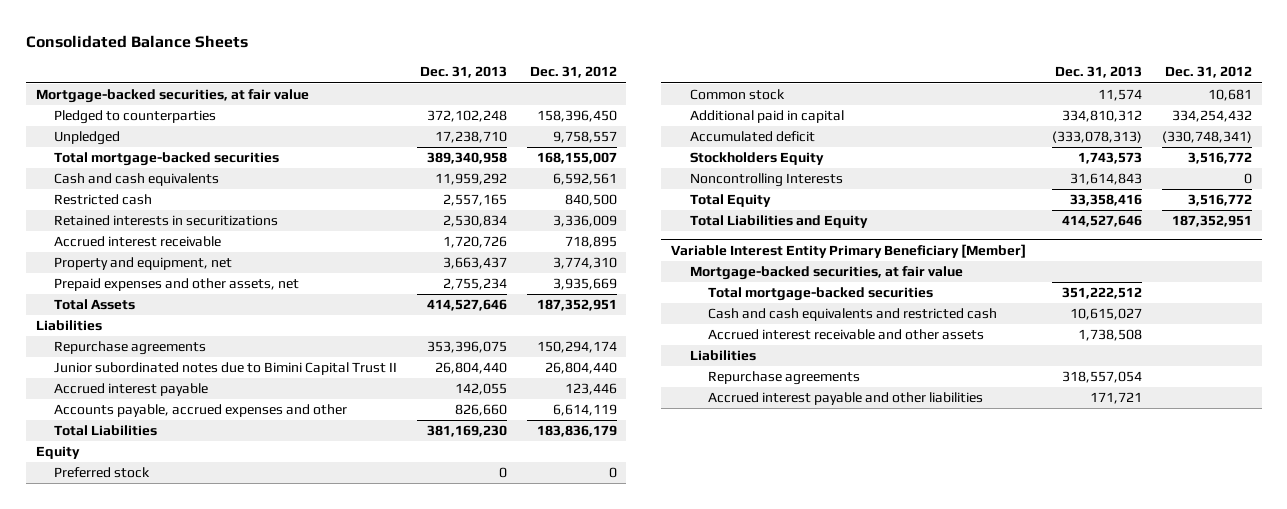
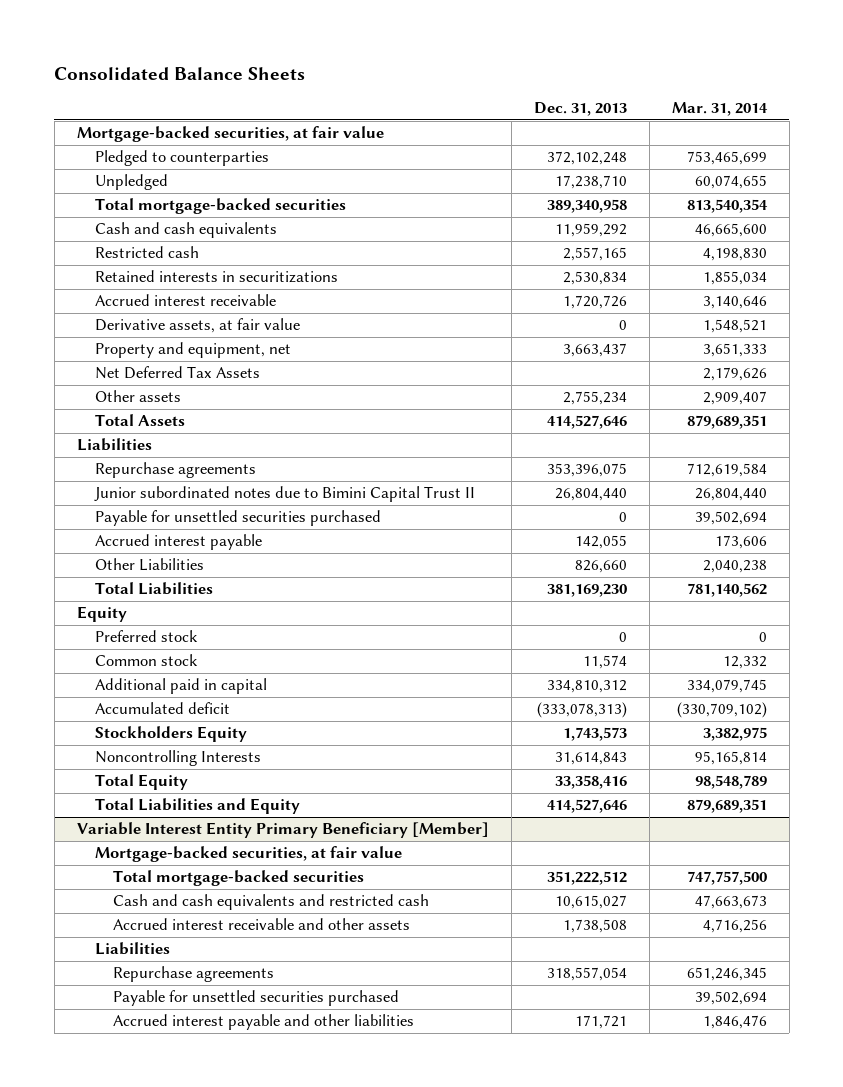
- | Dec. 31, 2013 | Dec. 31, 2012
+ | Dec. 31, 2013 | Mar. 31, 2014
+ Derivative assets, at fair value | 0 | 1,548,521
- Prepaid expenses and other assets, net | 2,755,234 | 3,935,669
+ Net Deferred Tax Assets | | 2,179,626
+ Other assets | 2,755,234 | 2,909,407
+ Payable for unsettled securities purchased | 0 | 39,502,694
- Accounts payable, accrued expenses and other | 826,660 | 6,614,119
+ Other Liabilities | 826,660 | 2,040,238
@ Variable Interest Entity Primary Beneficiary [Member]
+ Payable for unsettled securities purchased | | 39,502,694

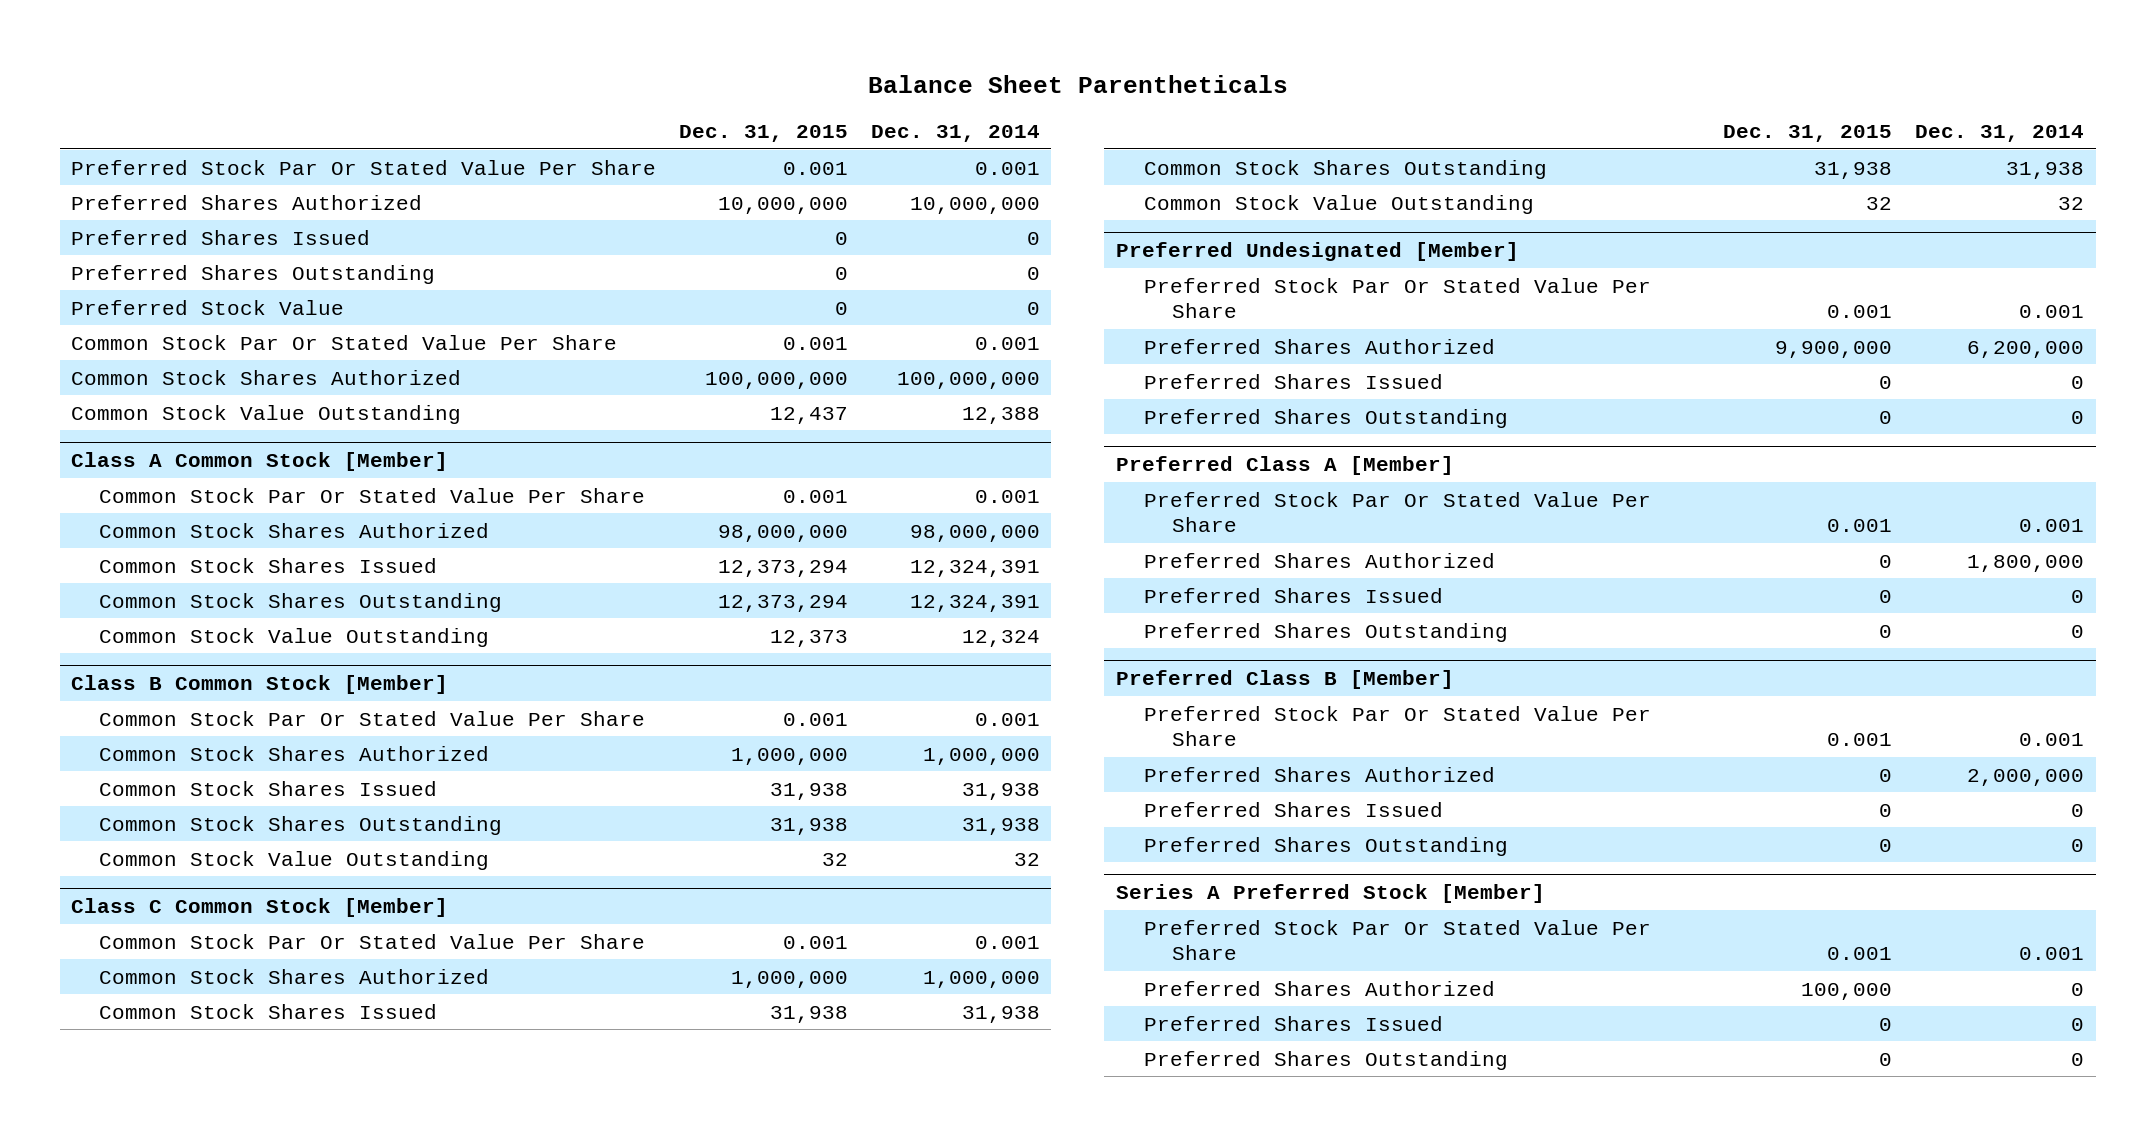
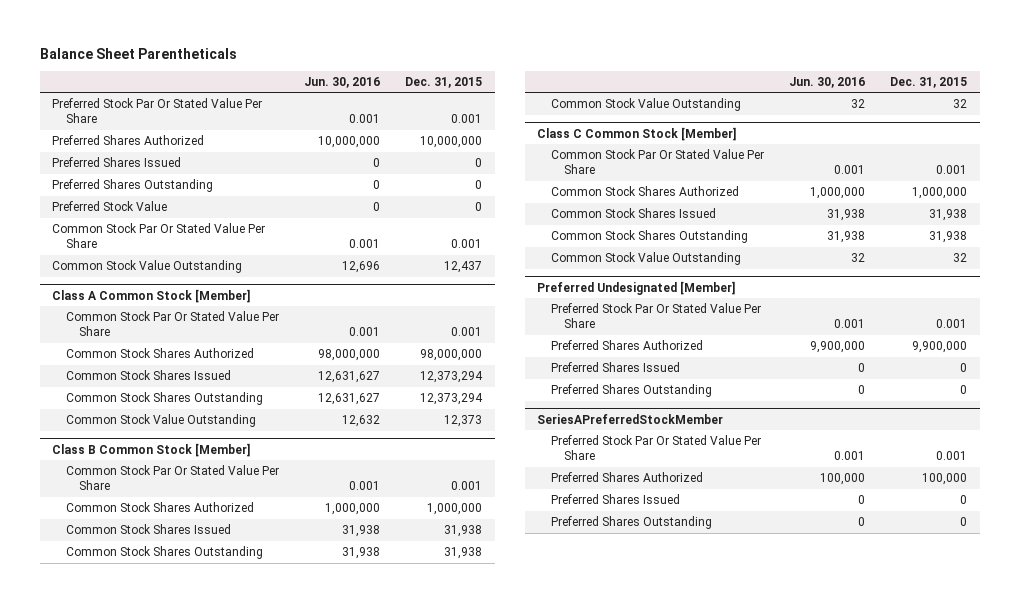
- | Dec. 31, 2015 | Dec. 31, 2014
+ | Jun. 30, 2016 | Dec. 31, 2015
- Common Stock Shares Authorized | 100,000,000 | 100,000,000
- Preferred Class A [Member]
- Preferred Stock Par Or Stated Value Per Share | 0.001 | 0.001
- Preferred Shares Authorized | 0 | 1,800,000
- Preferred Shares Issued | 0 | 0
- Preferred Shares Outstanding | 0 | 0
- Preferred Class B [Member]
- Preferred Stock Par Or Stated Value Per Share | 0.001 | 0.001
- Preferred Shares Authorized | 0 | 2,000,000
- Preferred Shares Issued | 0 | 0
- Preferred Shares Outstanding | 0 | 0
- Series A Preferred Stock [Member]
+ SeriesAPreferredStockMember

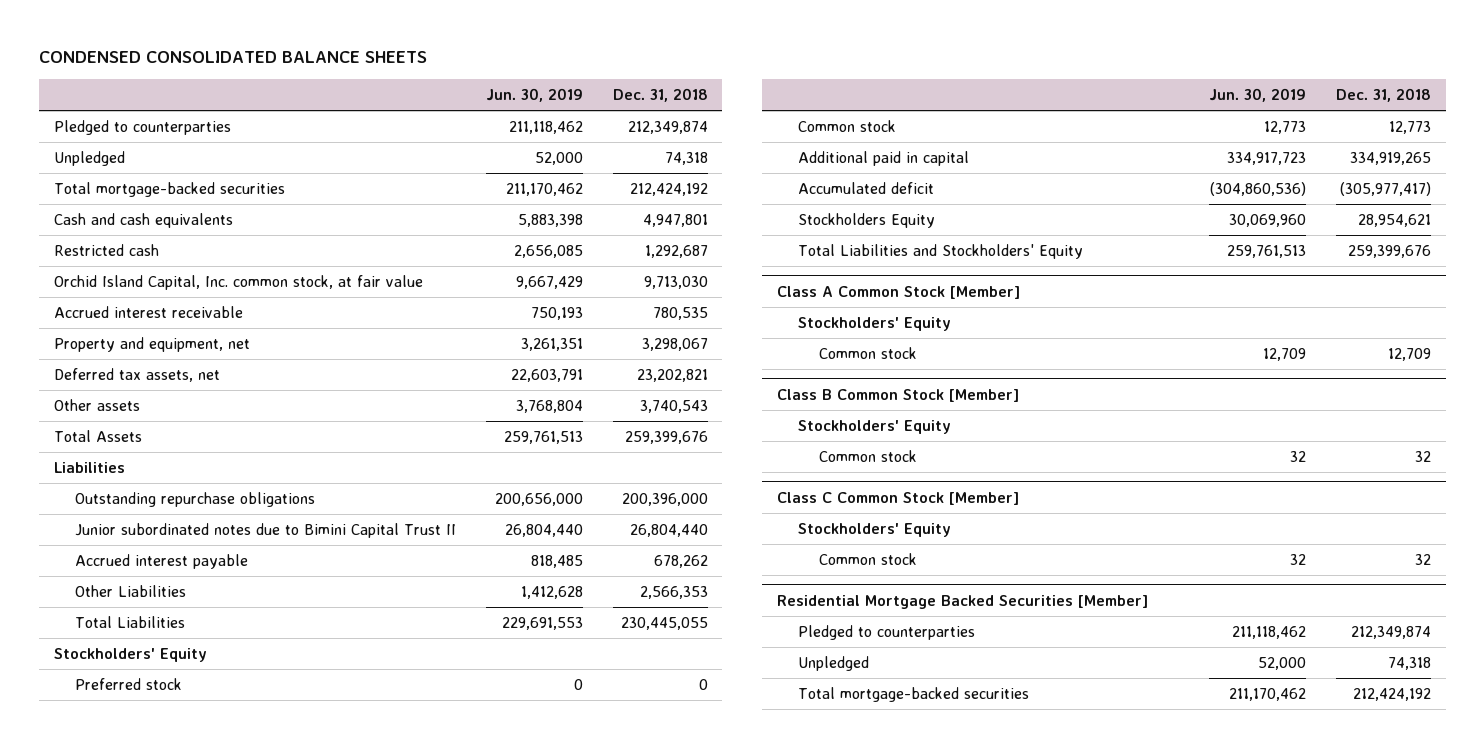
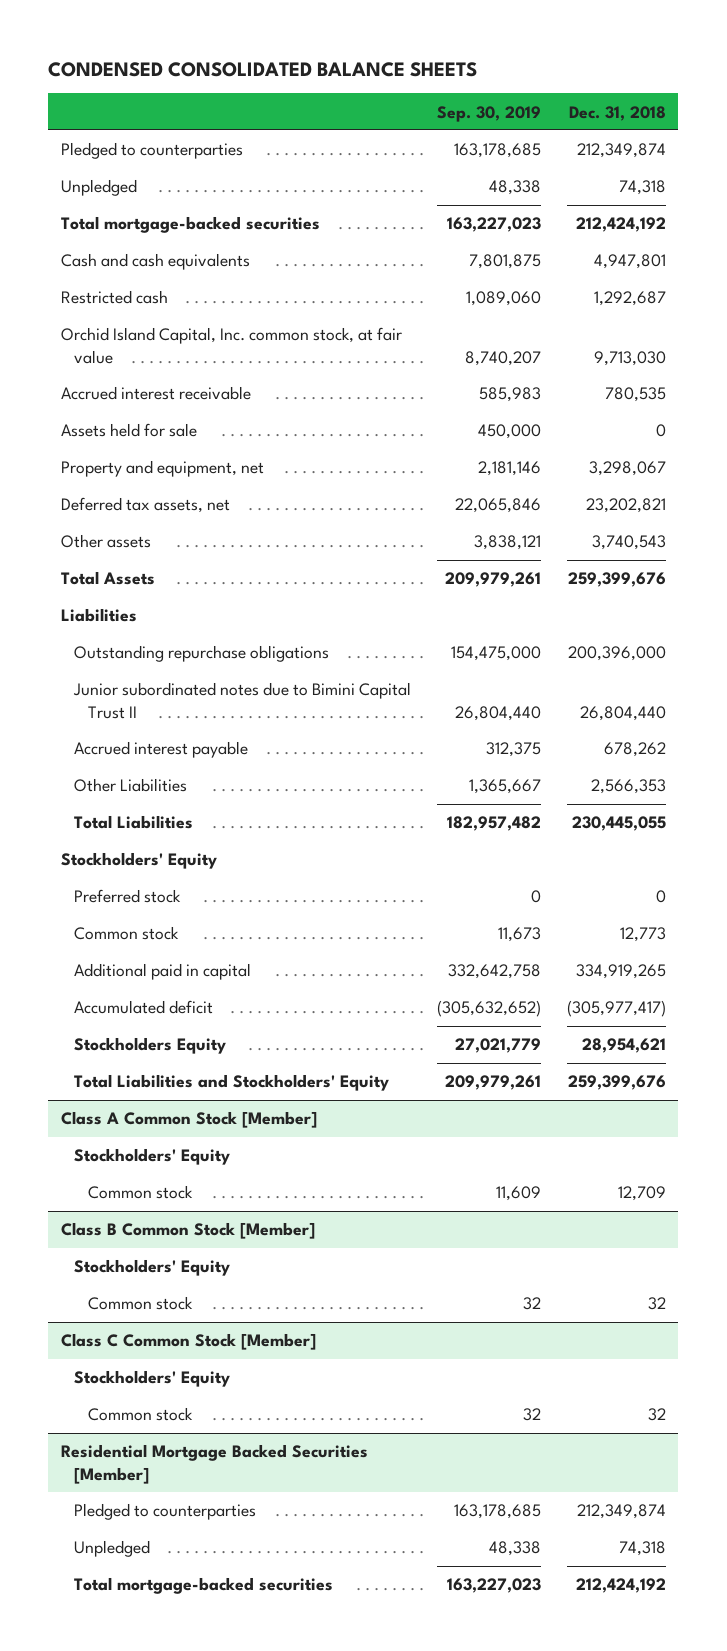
- | Jun. 30, 2019 | Dec. 31, 2018
+ | Sep. 30, 2019 | Dec. 31, 2018
+ Assets held for sale | 450,000 | 0

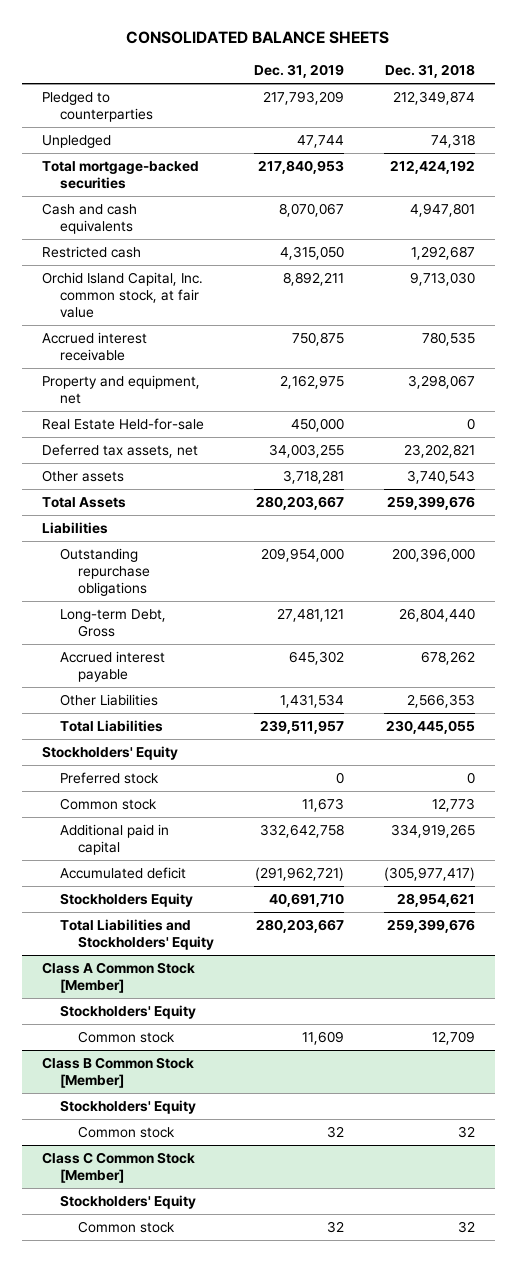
- CONDENSED CONSOLIDATED BALANCE SHEETS
+ CONSOLIDATED BALANCE SHEETS
- | Sep. 30, 2019 | Dec. 31, 2018
+ | Dec. 31, 2019 | Dec. 31, 2018
- Assets held for sale | 450,000 | 0
+ Real Estate Held-for-sale | 450,000 | 0
- Junior subordinated notes due to Bimini Capital Trust II | 26,804,440 | 26,804,440
+ Long-term Debt, Gross | 27,481,121 | 26,804,440
- Residential Mortgage Backed Securities [Member]
- Pledged to counterparties | 163,178,685 | 212,349,874
- Unpledged | 48,338 | 74,318
- Total mortgage-backed securities | 163,227,023 | 212,424,192

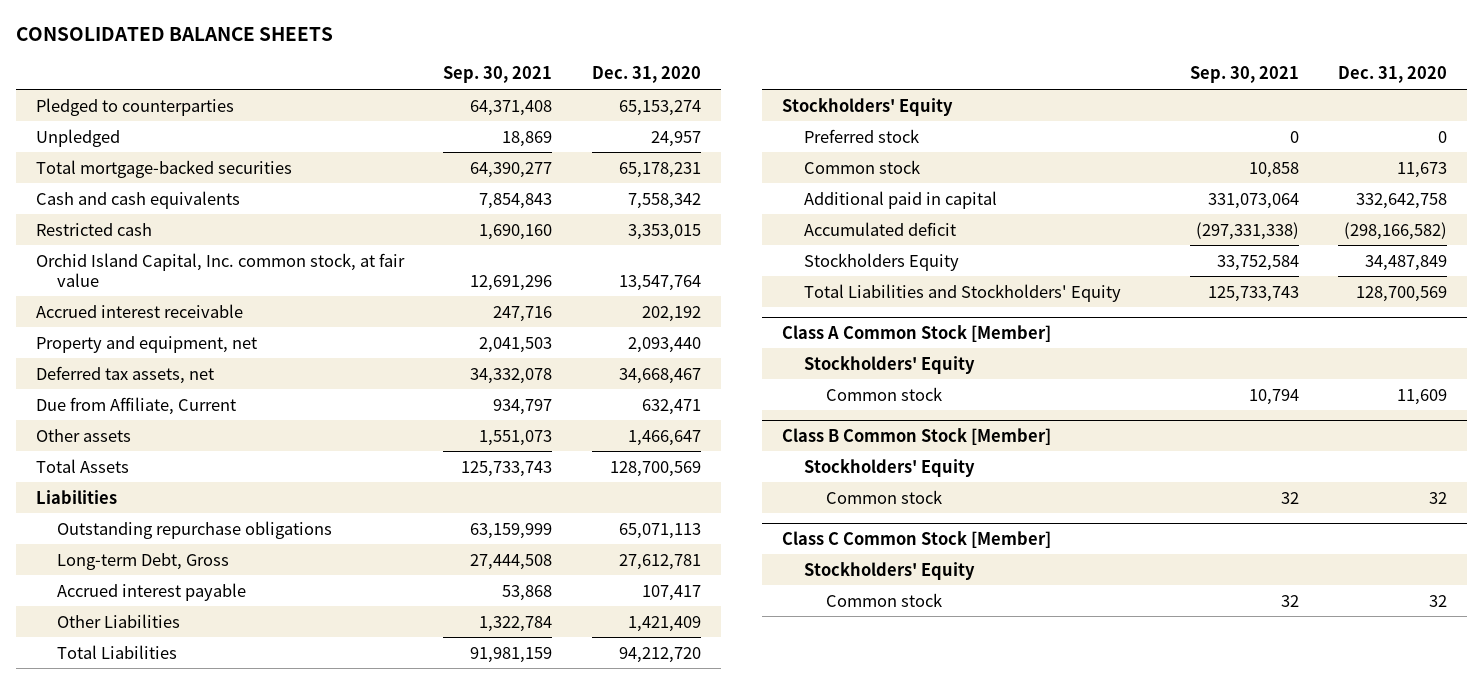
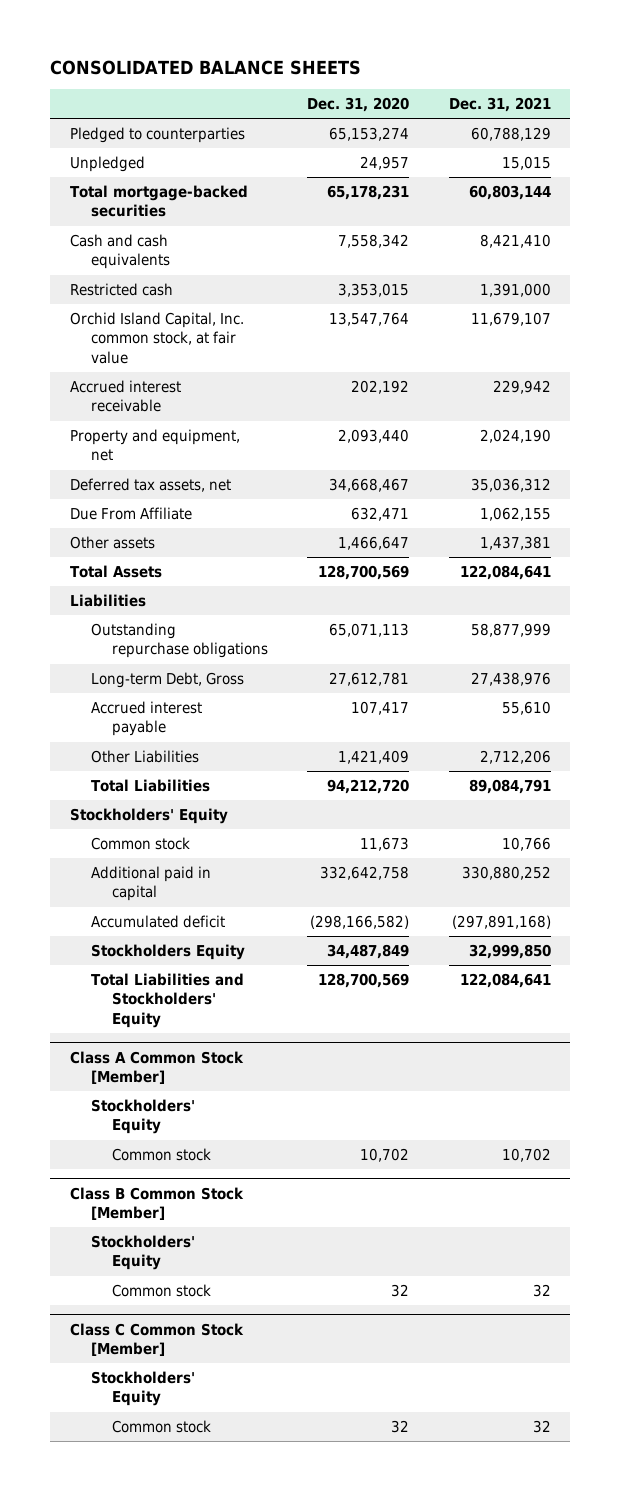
- | Sep. 30, 2021 | Dec. 31, 2020
+ | Dec. 31, 2020 | Dec. 31, 2021
- Due from Affiliate, Current | 934,797 | 632,471
+ Due From Affiliate | 632,471 | 1,062,155
- Preferred stock | 0 | 0
@ Class A Common Stock [Member]
- Common stock | 10,794 | 11,609
+ Common stock | 10,702 | 10,702

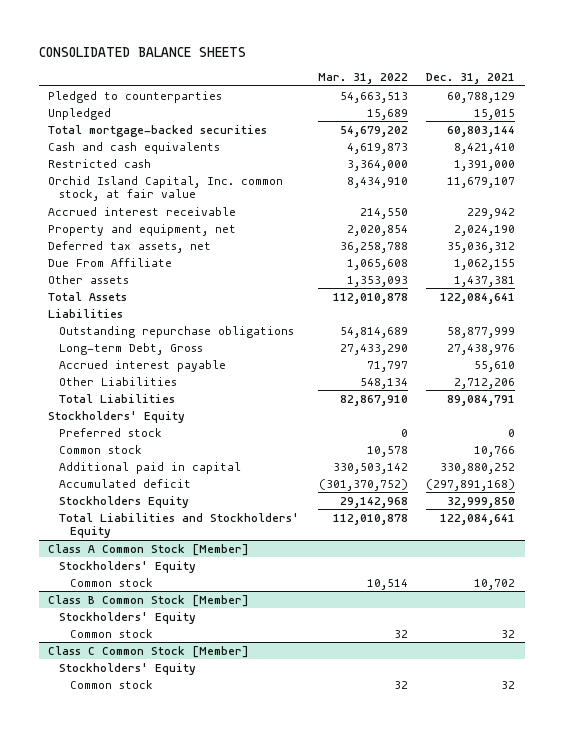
- | Dec. 31, 2020 | Dec. 31, 2021
+ | Mar. 31, 2022 | Dec. 31, 2021
+ Preferred stock | 0 | 0

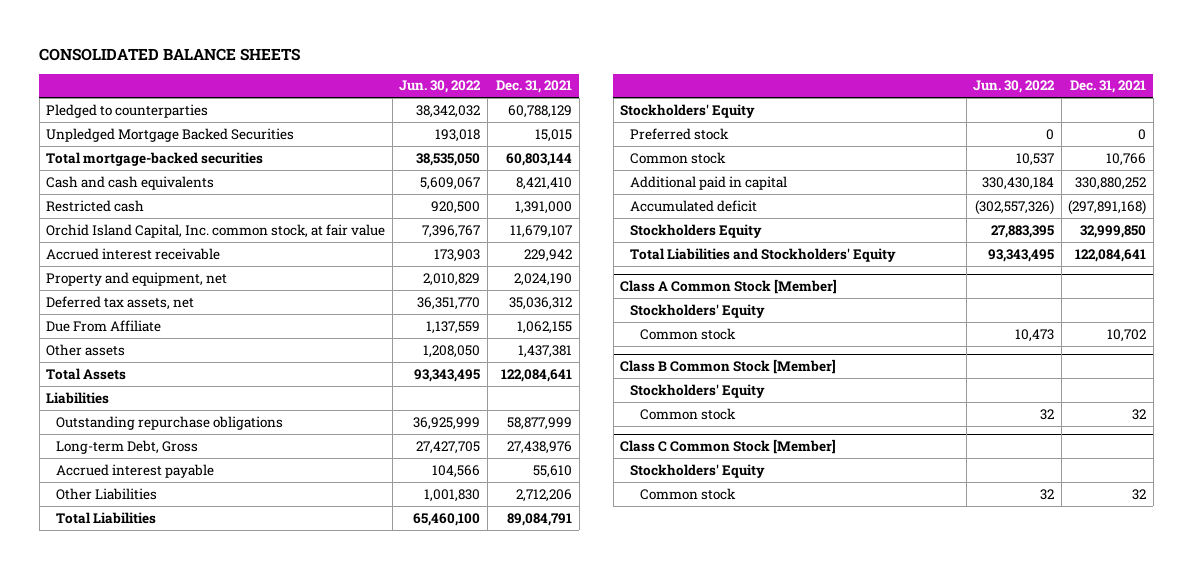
- | Mar. 31, 2022 | Dec. 31, 2021
+ | Jun. 30, 2022 | Dec. 31, 2021
- Unpledged | 15,689 | 15,015
+ Unpledged Mortgage Backed Securities | 193,018 | 15,015

